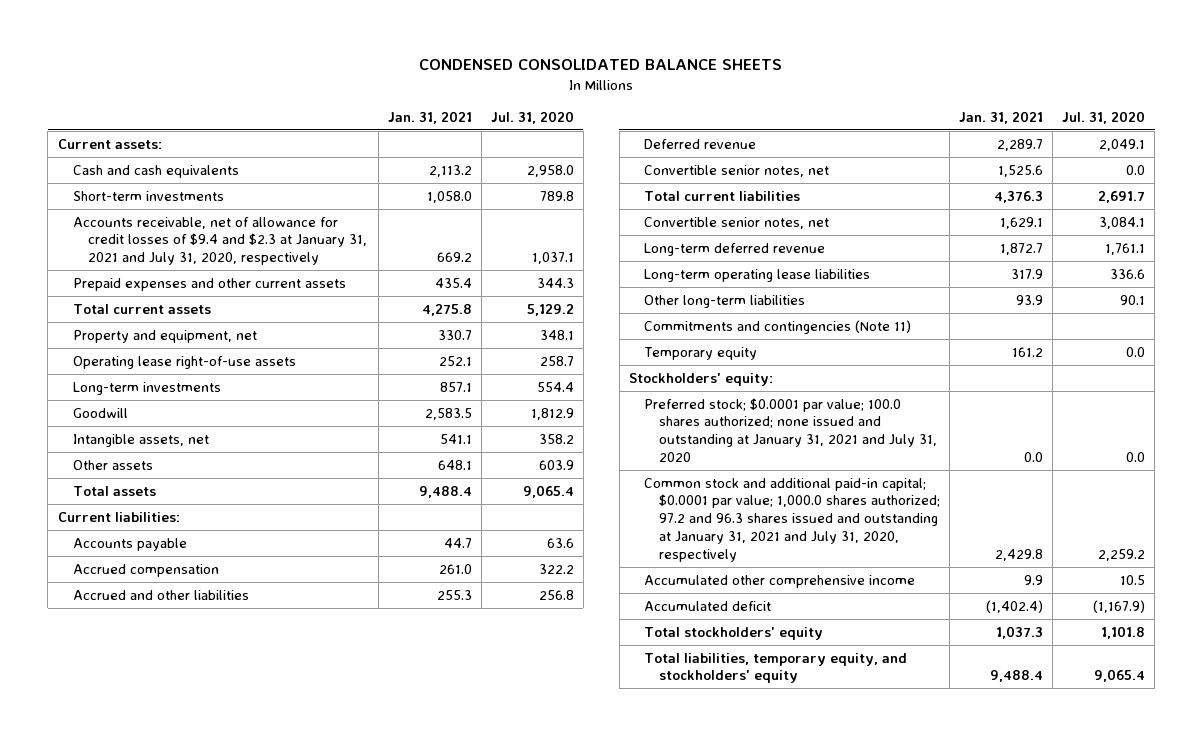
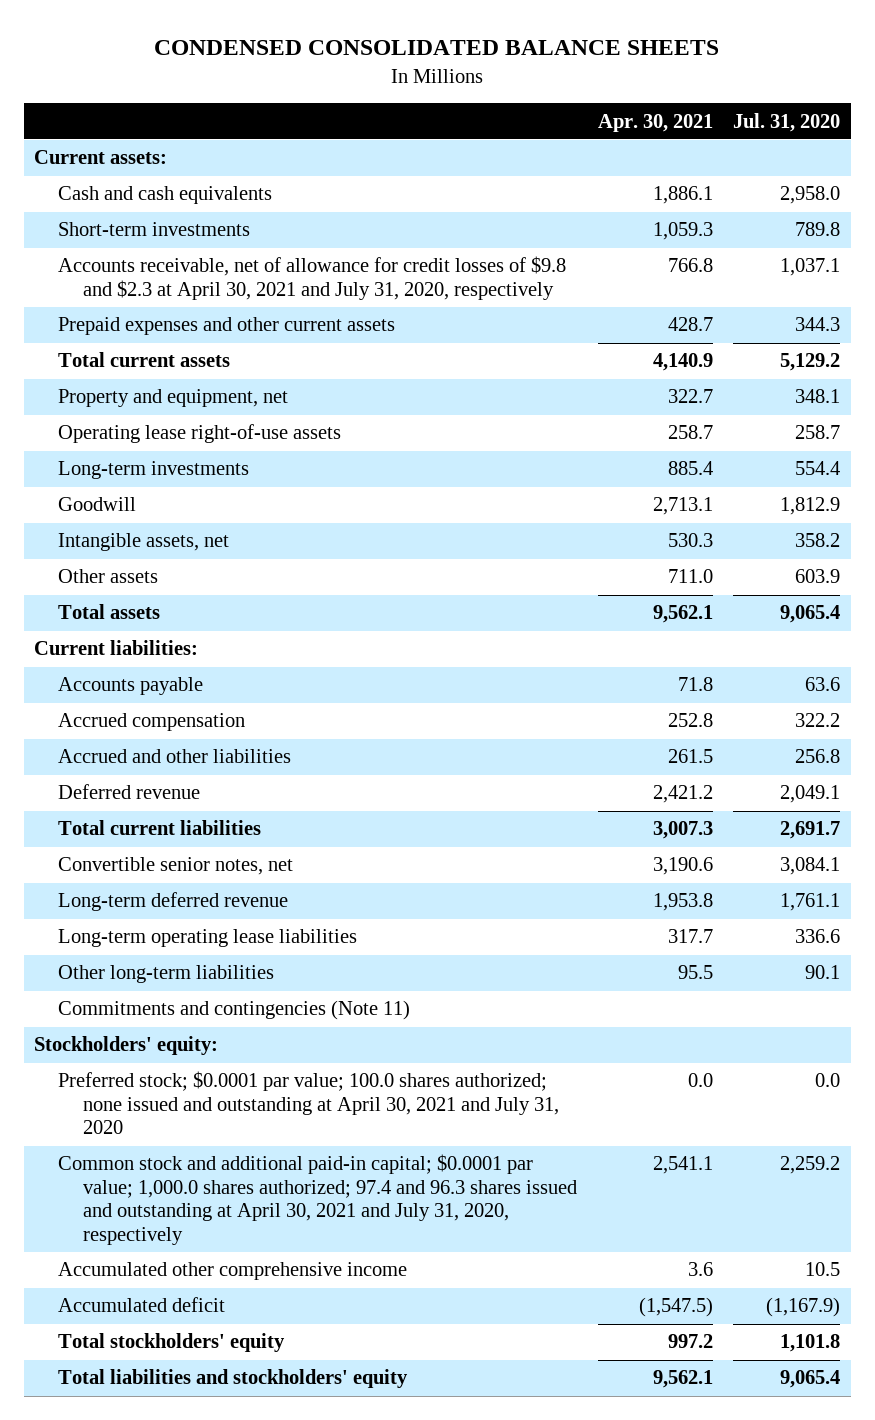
- | Jan. 31, 2021 | Jul. 31, 2020
+ | Apr. 30, 2021 | Jul. 31, 2020
- Accounts receivable, net of allowance for credit losses of $9.4 and $2.3 at January 31, 2021 and July 31, 2020, respectively | 669.2 | 1,037.1
+ Accounts receivable, net of allowance for credit losses of $9.8 and $2.3 at April 30, 2021 and July 31, 2020, respectively | 766.8 | 1,037.1
- Convertible senior notes, net | 1,525.6 | 0.0
- Temporary equity | 161.2 | 0.0
- Preferred stock; $0.0001 par value; 100.0 shares authorized; none issued and outstanding at January 31, 2021 and July 31, 2020 | 0.0 | 0.0
- Common stock and additional paid-in capital; $0.0001 par value; 1,000.0 shares authorized; 97.2 and 96.3 shares issued and outstanding at January 31, 2021 and July 31, 2020, respectively | 2,429.8 | 2,259.2
+ Preferred stock; $0.0001 par value; 100.0 shares authorized; none issued and outstanding at April 30, 2021 and July 31, 2020 | 0.0 | 0.0
+ Common stock and additional paid-in capital; $0.0001 par value; 1,000.0 shares authorized; 97.4 and 96.3 shares issued and outstanding at April 30, 2021 and July 31, 2020, respectively | 2,541.1 | 2,259.2
- Total liabilities, temporary equity, and stockholders' equity | 9,488.4 | 9,065.4
+ Total liabilities and stockholders' equity | 9,562.1 | 9,065.4

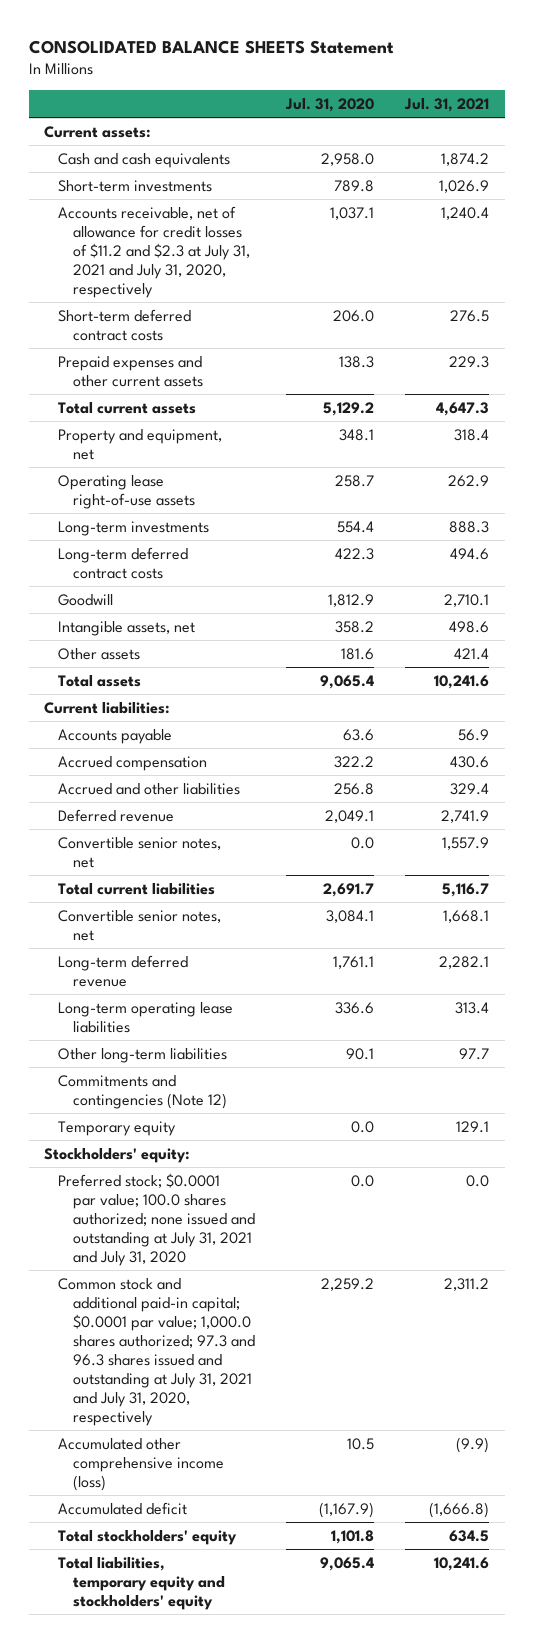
- CONDENSED CONSOLIDATED BALANCE SHEETS
+ CONSOLIDATED BALANCE SHEETS Statement
- | Apr. 30, 2021 | Jul. 31, 2020
+ | Jul. 31, 2020 | Jul. 31, 2021
- Accounts receivable, net of allowance for credit losses of $9.8 and $2.3 at April 30, 2021 and July 31, 2020, respectively | 766.8 | 1,037.1
- Prepaid expenses and other current assets | 428.7 | 344.3
+ Accounts receivable, net of allowance for credit losses of $11.2 and $2.3 at July 31, 2021 and July 31, 2020, respectively | 1,037.1 | 1,240.4
+ Short-term deferred contract costs | 206.0 | 276.5
+ Prepaid expenses and other current assets | 138.3 | 229.3
+ Long-term deferred contract costs | 422.3 | 494.6
- Other assets | 711.0 | 603.9
+ Other assets | 181.6 | 421.4
+ Convertible senior notes, net | 0.0 | 1,557.9
- Commitments and contingencies (Note 11)
+ Commitments and contingencies (Note 12)
+ Temporary equity | 0.0 | 129.1
- Preferred stock; $0.0001 par value; 100.0 shares authorized; none issued and outstanding at April 30, 2021 and July 31, 2020 | 0.0 | 0.0
- Common stock and additional paid-in capital; $0.0001 par value; 1,000.0 shares authorized; 97.4 and 96.3 shares issued and outstanding at April 30, 2021 and July 31, 2020, respectively | 2,541.1 | 2,259.2
- Accumulated other comprehensive income | 3.6 | 10.5
+ Preferred stock; $0.0001 par value; 100.0 shares authorized; none issued and outstanding at July 31, 2021 and July 31, 2020 | 0.0 | 0.0
+ Common stock and additional paid-in capital; $0.0001 par value; 1,000.0 shares authorized; 97.3 and 96.3 shares issued and outstanding at July 31, 2021 and July 31, 2020, respectively | 2,259.2 | 2,311.2
+ Accumulated other comprehensive income (loss) | 10.5 | (9.9)
- Total liabilities and stockholders' equity | 9,562.1 | 9,065.4
+ Total liabilities, temporary equity and stockholders' equity | 9,065.4 | 10,241.6

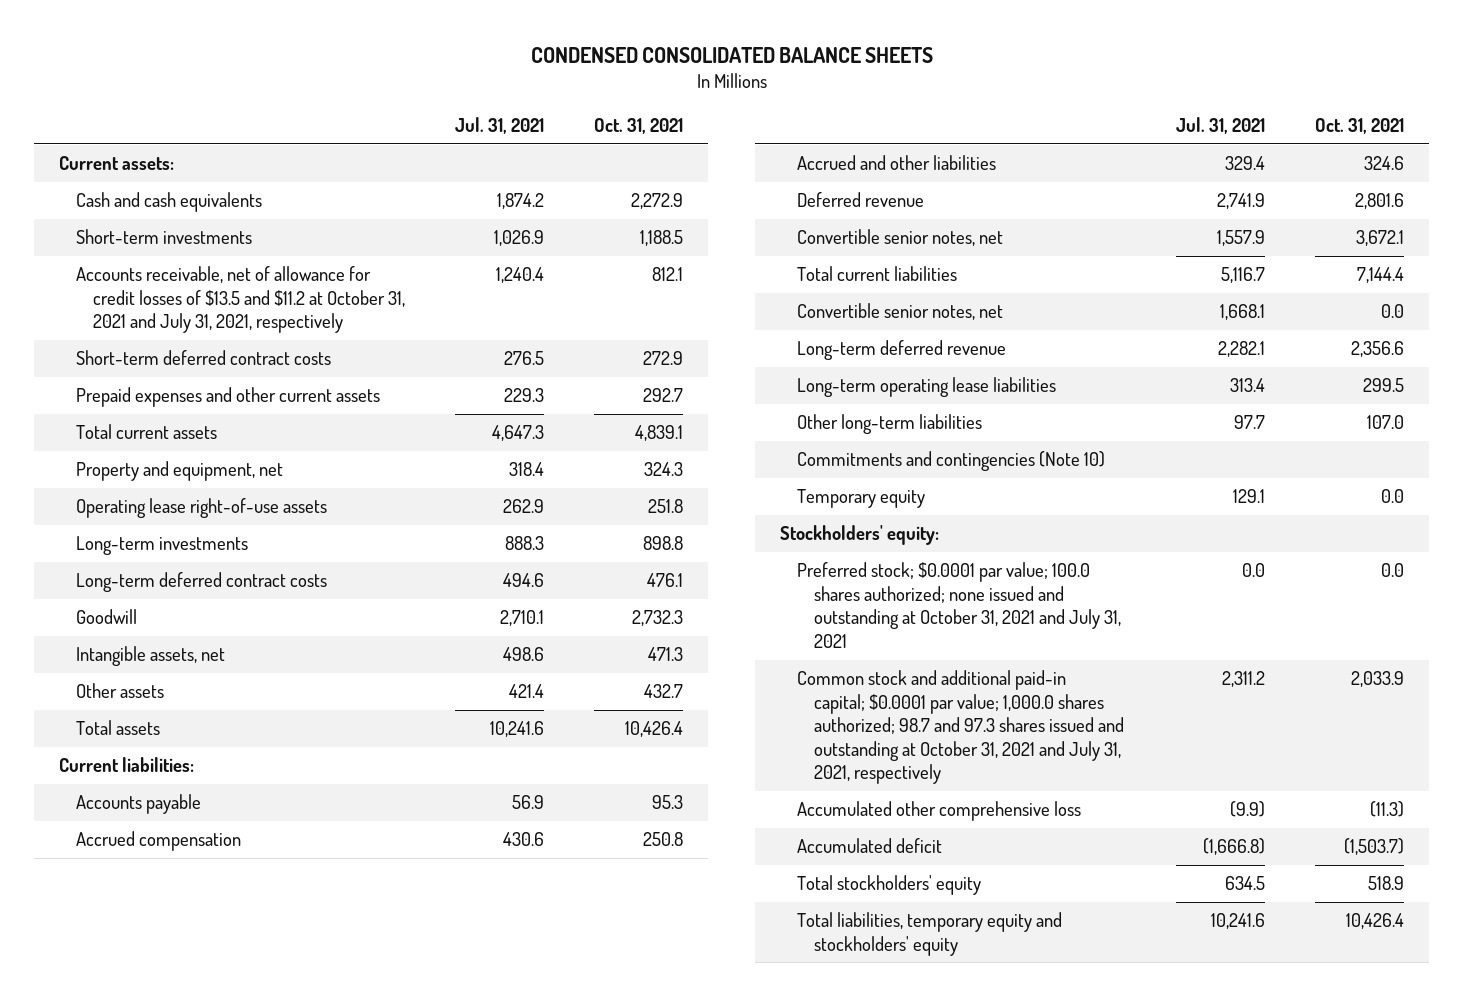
- CONSOLIDATED BALANCE SHEETS Statement
+ CONDENSED CONSOLIDATED BALANCE SHEETS
- | Jul. 31, 2020 | Jul. 31, 2021
+ | Jul. 31, 2021 | Oct. 31, 2021
- Accounts receivable, net of allowance for credit losses of $11.2 and $2.3 at July 31, 2021 and July 31, 2020, respectively | 1,037.1 | 1,240.4
+ Accounts receivable, net of allowance for credit losses of $13.5 and $11.2 at October 31, 2021 and July 31, 2021, respectively | 1,240.4 | 812.1
- Commitments and contingencies (Note 12)
+ Commitments and contingencies (Note 10)
- Preferred stock; $0.0001 par value; 100.0 shares authorized; none issued and outstanding at July 31, 2021 and July 31, 2020 | 0.0 | 0.0
- Common stock and additional paid-in capital; $0.0001 par value; 1,000.0 shares authorized; 97.3 and 96.3 shares issued and outstanding at July 31, 2021 and July 31, 2020, respectively | 2,259.2 | 2,311.2
- Accumulated other comprehensive income (loss) | 10.5 | (9.9)
+ Preferred stock; $0.0001 par value; 100.0 shares authorized; none issued and outstanding at October 31, 2021 and July 31, 2021 | 0.0 | 0.0
+ Common stock and additional paid-in capital; $0.0001 par value; 1,000.0 shares authorized; 98.7 and 97.3 shares issued and outstanding at October 31, 2021 and July 31, 2021, respectively | 2,311.2 | 2,033.9
+ Accumulated other comprehensive loss | (9.9) | (11.3)

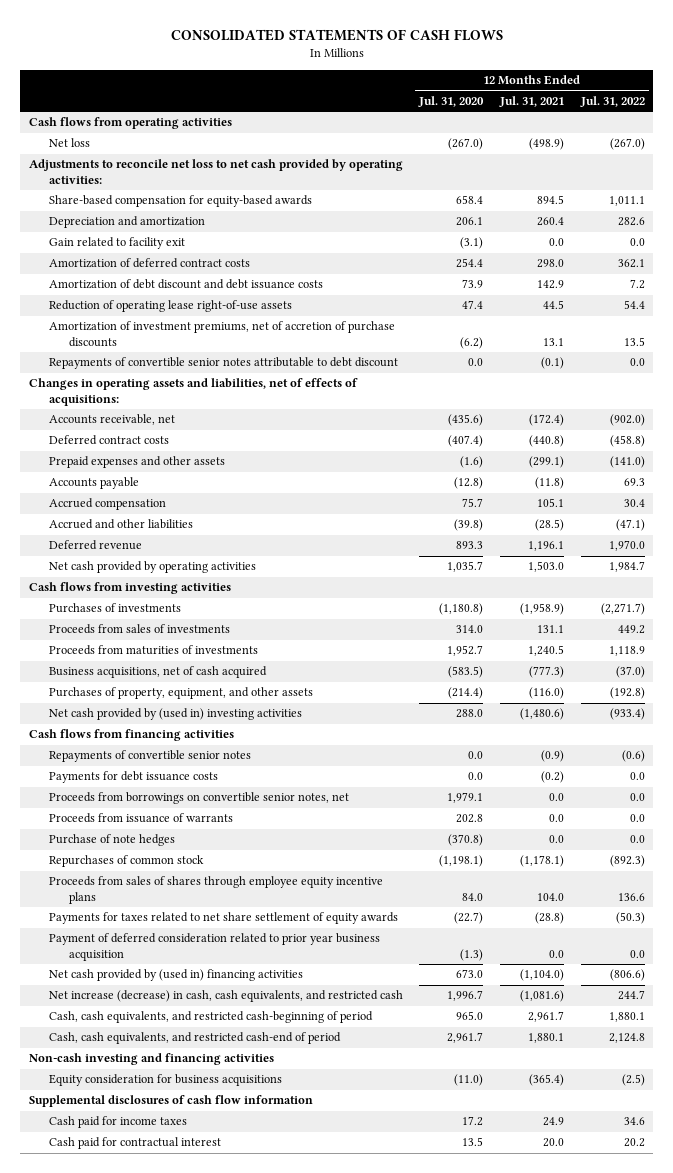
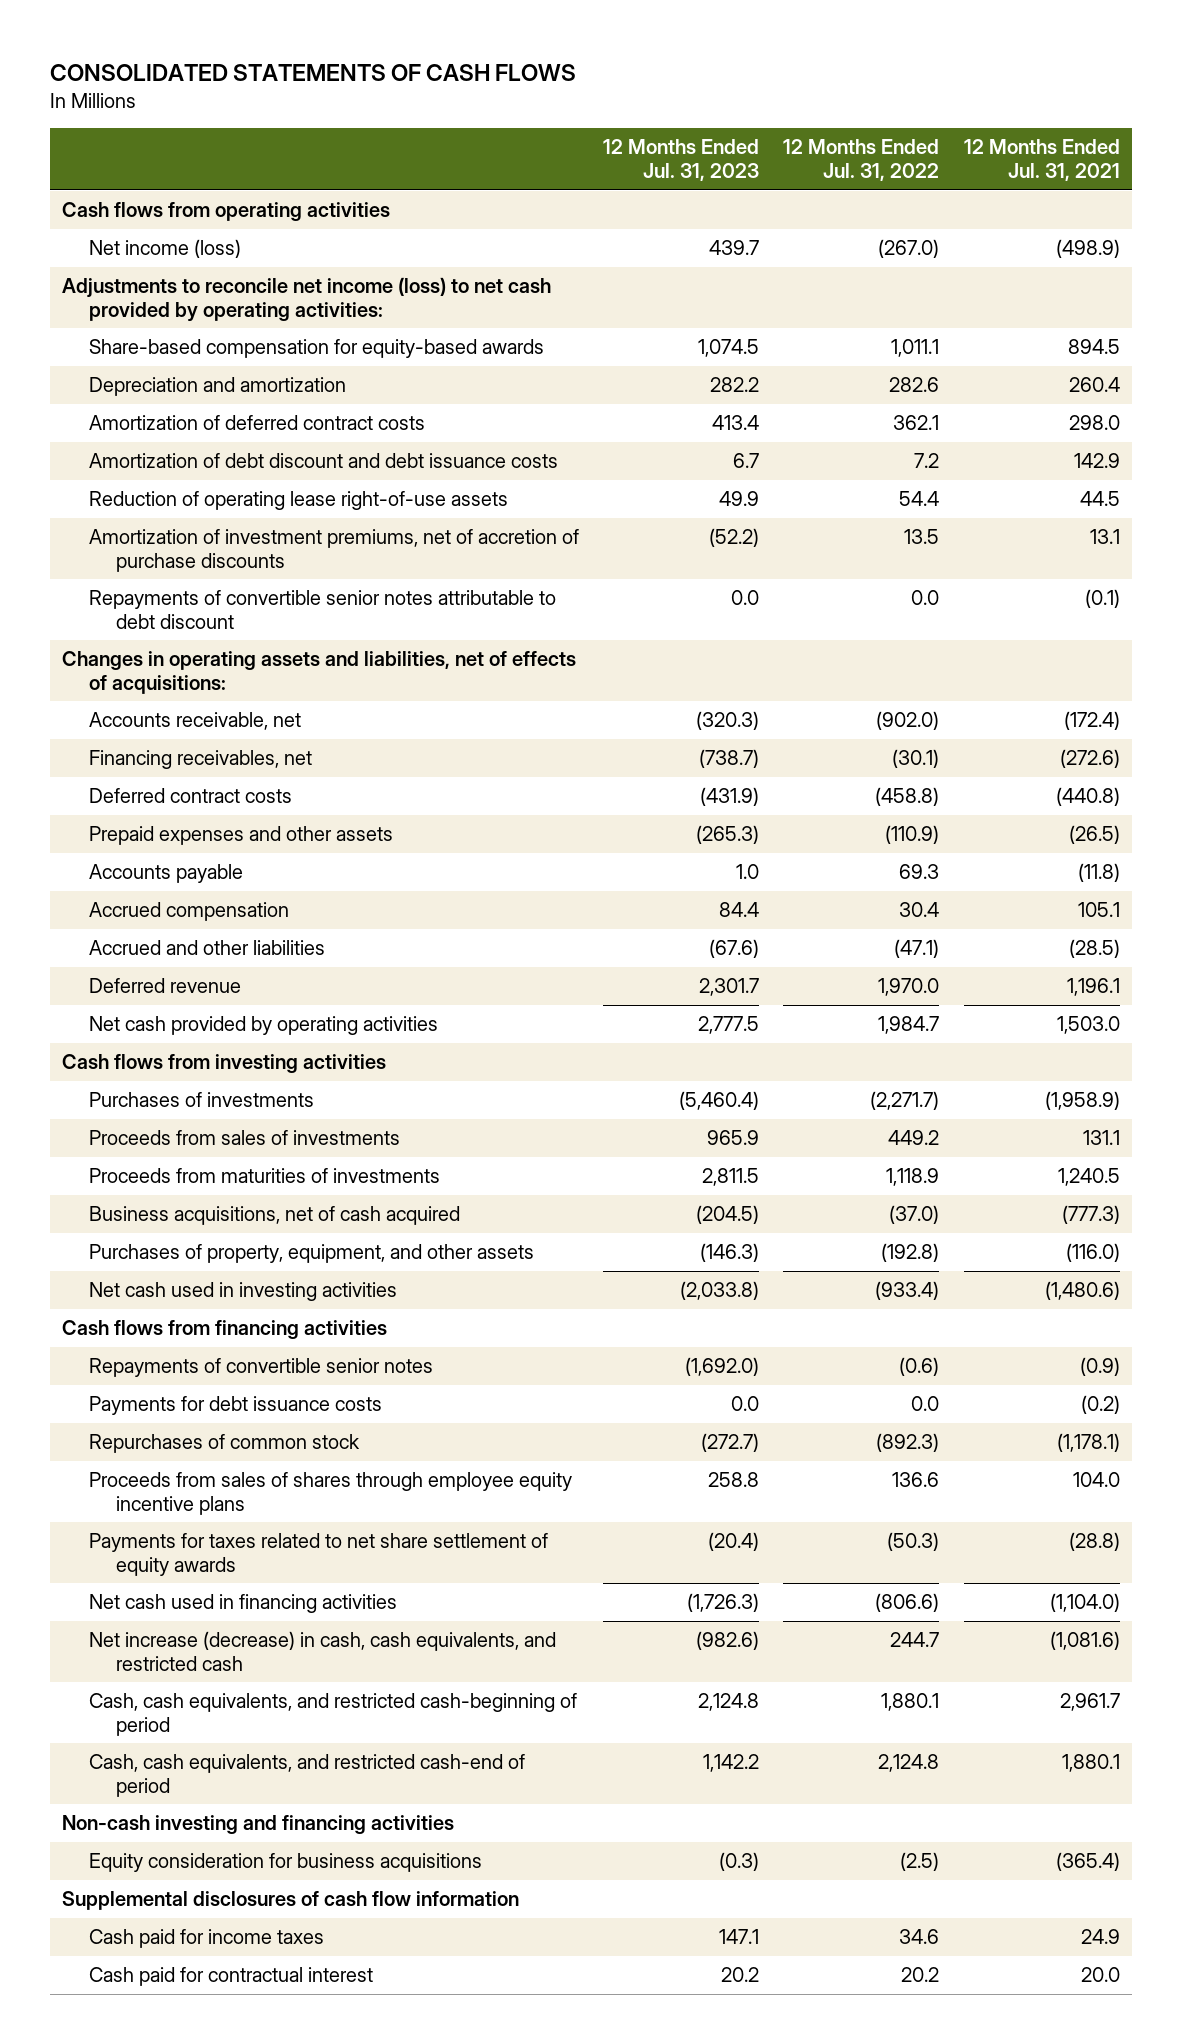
- | 12 Months Ended Jul. 31, 2020 | 12 Months Ended Jul. 31, 2021 | 12 Months Ended Jul. 31, 2022
+ | 12 Months Ended Jul. 31, 2023 | 12 Months Ended Jul. 31, 2022 | 12 Months Ended Jul. 31, 2021
- Net loss | (267.0) | (498.9) | (267.0)
- Adjustments to reconcile net loss to net cash provided by operating activities:
+ Net income (loss) | 439.7 | (267.0) | (498.9)
+ Adjustments to reconcile net income (loss) to net cash provided by operating activities:
- Gain related to facility exit | (3.1) | 0.0 | 0.0
+ Financing receivables, net | (738.7) | (30.1) | (272.6)
- Prepaid expenses and other assets | (1.6) | (299.1) | (141.0)
+ Prepaid expenses and other assets | (265.3) | (110.9) | (26.5)
- Net cash provided by (used in) investing activities | 288.0 | (1,480.6) | (933.4)
+ Net cash used in investing activities | (2,033.8) | (933.4) | (1,480.6)
- Proceeds from borrowings on convertible senior notes, net | 1,979.1 | 0.0 | 0.0
- Proceeds from issuance of warrants | 202.8 | 0.0 | 0.0
- Purchase of note hedges | (370.8) | 0.0 | 0.0
- Payment of deferred consideration related to prior year business acquisition | (1.3) | 0.0 | 0.0
- Net cash provided by (used in) financing activities | 673.0 | (1,104.0) | (806.6)
+ Net cash used in financing activities | (1,726.3) | (806.6) | (1,104.0)

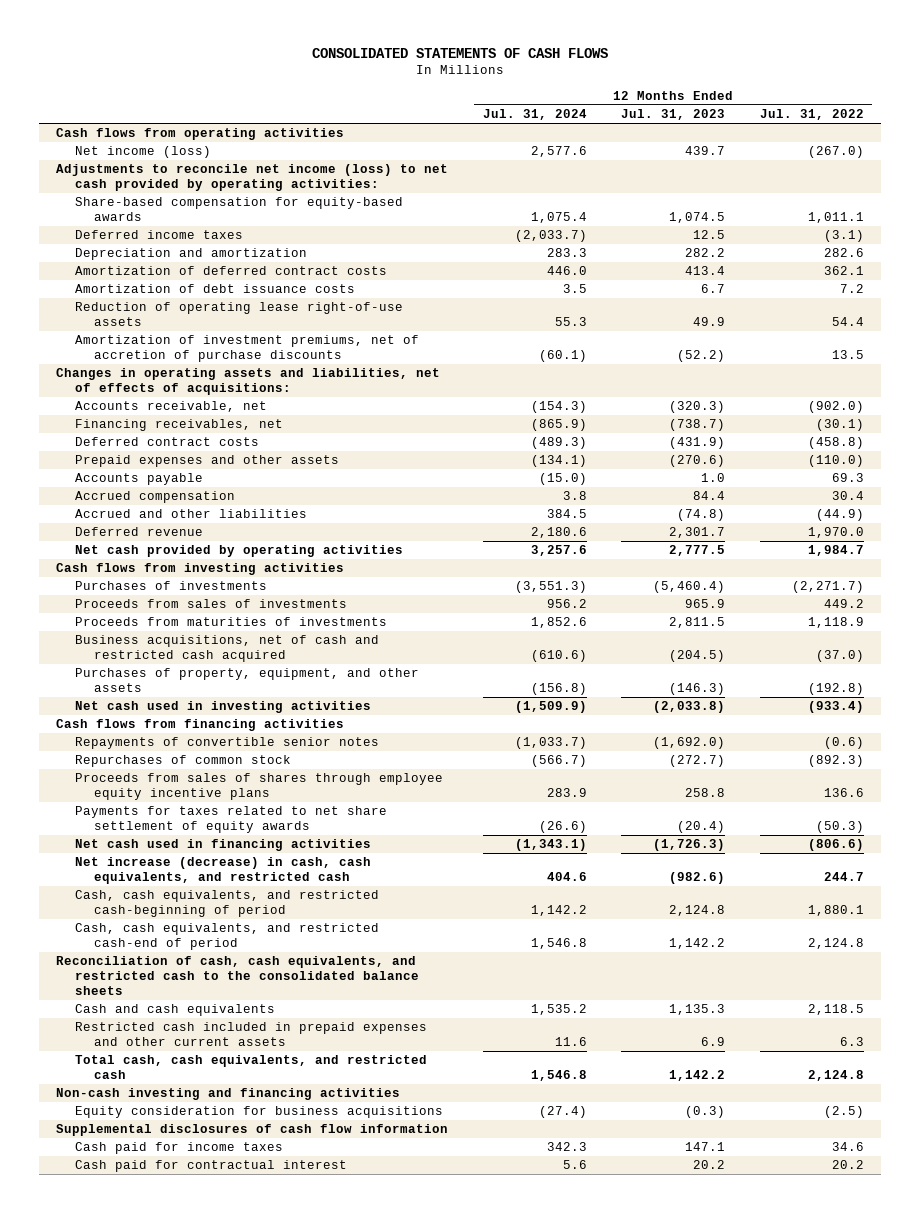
- | 12 Months Ended Jul. 31, 2023 | 12 Months Ended Jul. 31, 2022 | 12 Months Ended Jul. 31, 2021
+ | 12 Months Ended Jul. 31, 2024 | 12 Months Ended Jul. 31, 2023 | 12 Months Ended Jul. 31, 2022
+ Deferred income taxes | (2,033.7) | 12.5 | (3.1)
- Amortization of debt discount and debt issuance costs | 6.7 | 7.2 | 142.9
+ Amortization of debt issuance costs | 3.5 | 6.7 | 7.2
- Repayments of convertible senior notes attributable to debt discount | 0.0 | 0.0 | (0.1)
- Prepaid expenses and other assets | (265.3) | (110.9) | (26.5)
+ Prepaid expenses and other assets | (134.1) | (270.6) | (110.0)
- Accrued and other liabilities | (67.6) | (47.1) | (28.5)
+ Accrued and other liabilities | 384.5 | (74.8) | (44.9)
- Business acquisitions, net of cash acquired | (204.5) | (37.0) | (777.3)
+ Business acquisitions, net of cash and restricted cash acquired | (610.6) | (204.5) | (37.0)
- Payments for debt issuance costs | 0.0 | 0.0 | (0.2)
+ Reconciliation of cash, cash equivalents, and restricted cash to the consolidated balance sheets
+ Cash and cash equivalents | 1,535.2 | 1,135.3 | 2,118.5
+ Restricted cash included in prepaid expenses and other current assets | 11.6 | 6.9 | 6.3
+ Total cash, cash equivalents, and restricted cash | 1,546.8 | 1,142.2 | 2,124.8

